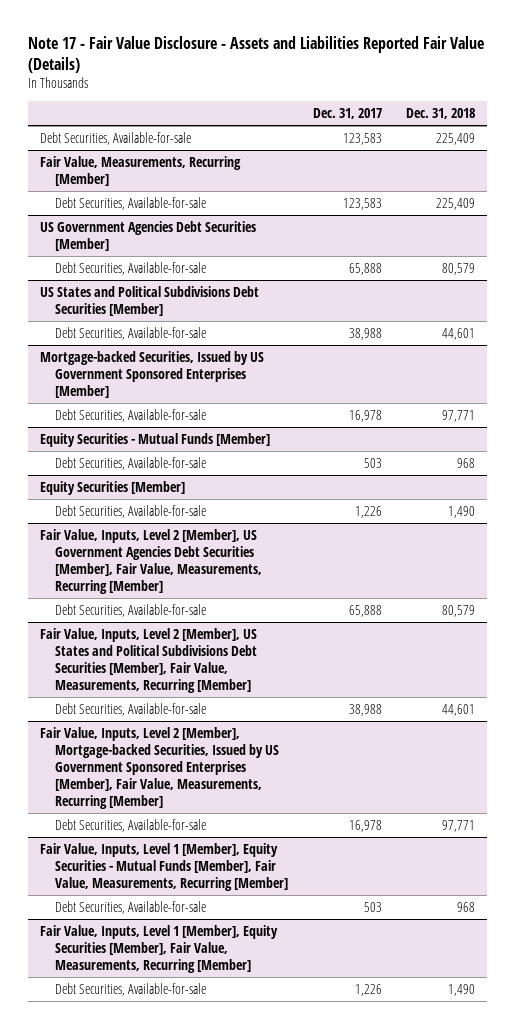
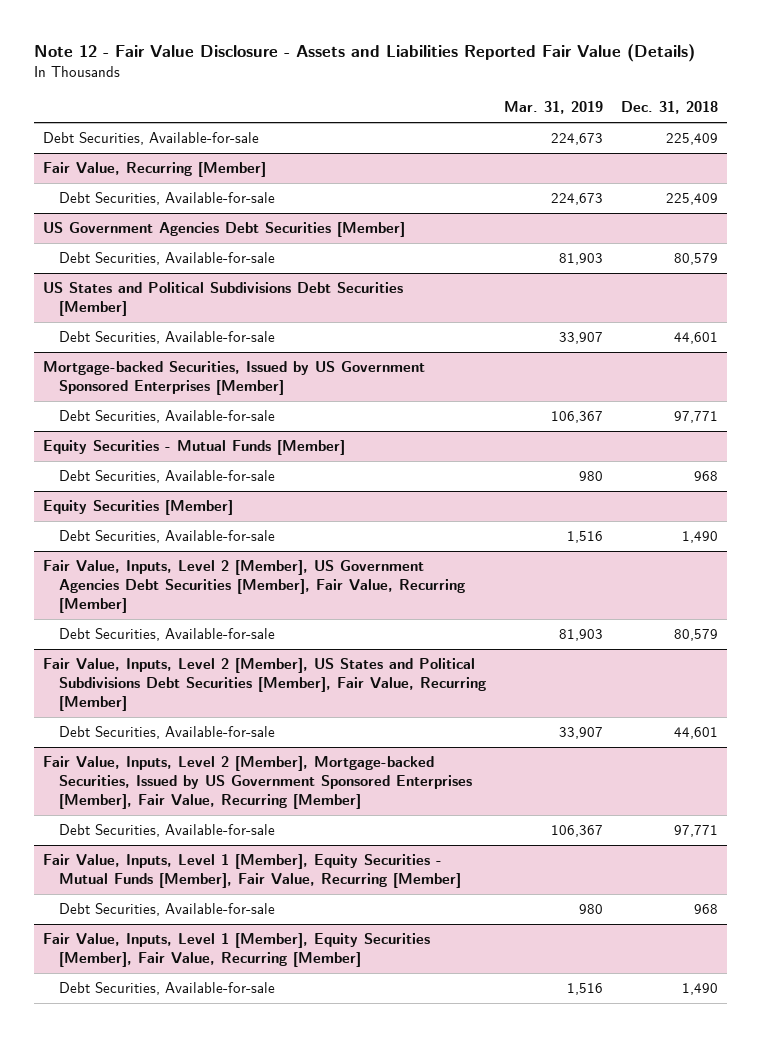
- Note 17 - Fair Value Disclosure - Assets and Liabilities Reported Fair Value (Details)
+ Note 12 - Fair Value Disclosure - Assets and Liabilities Reported Fair Value (Details)
- | Dec. 31, 2017 | Dec. 31, 2018
+ | Mar. 31, 2019 | Dec. 31, 2018
- Fair Value, Measurements, Recurring [Member]
+ Fair Value, Recurring [Member]
- Fair Value, Inputs, Level 2 [Member], US Government Agencies Debt Securities [Member], Fair Value, Measurements, Recurring [Member]
+ Fair Value, Inputs, Level 2 [Member], US Government Agencies Debt Securities [Member], Fair Value, Recurring [Member]
- Fair Value, Inputs, Level 2 [Member], US States and Political Subdivisions Debt Securities [Member], Fair Value, Measurements, Recurring [Member]
+ Fair Value, Inputs, Level 2 [Member], US States and Political Subdivisions Debt Securities [Member], Fair Value, Recurring [Member]
- Fair Value, Inputs, Level 2 [Member], Mortgage-backed Securities, Issued by US Government Sponsored Enterprises [Member], Fair Value, Measurements, Recurring [Member]
+ Fair Value, Inputs, Level 2 [Member], Mortgage-backed Securities, Issued by US Government Sponsored Enterprises [Member], Fair Value, Recurring [Member]
- Fair Value, Inputs, Level 1 [Member], Equity Securities - Mutual Funds [Member], Fair Value, Measurements, Recurring [Member]
+ Fair Value, Inputs, Level 1 [Member], Equity Securities - Mutual Funds [Member], Fair Value, Recurring [Member]
- Fair Value, Inputs, Level 1 [Member], Equity Securities [Member], Fair Value, Measurements, Recurring [Member]
+ Fair Value, Inputs, Level 1 [Member], Equity Securities [Member], Fair Value, Recurring [Member]

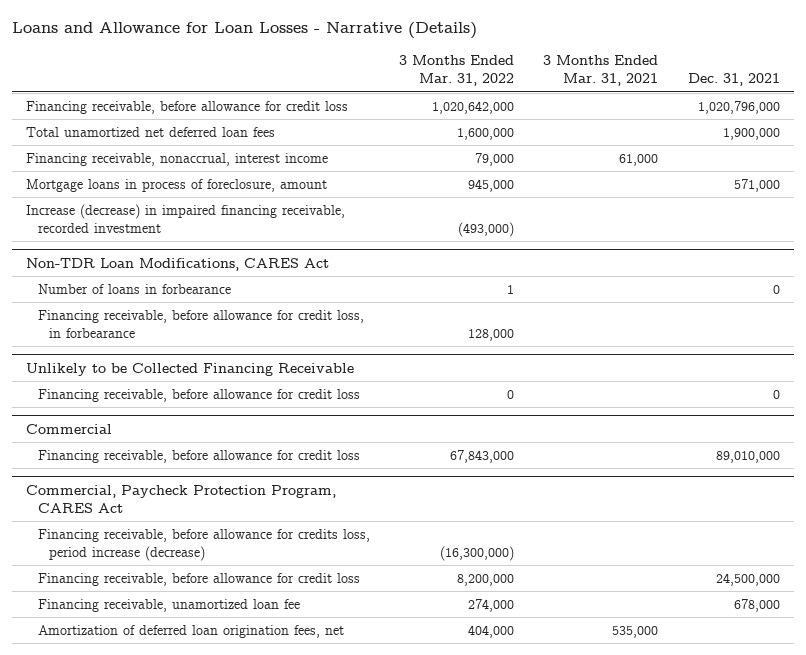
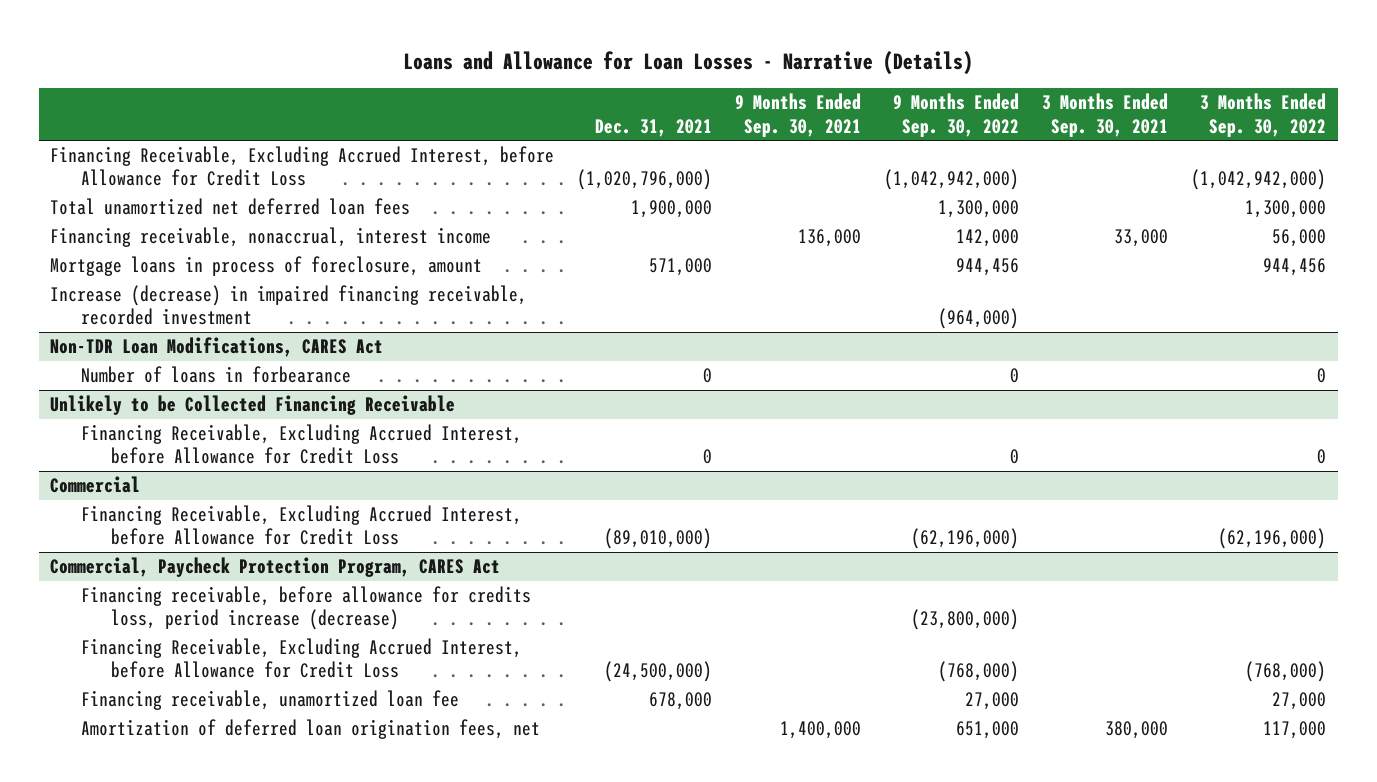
- | 3 Months Ended Mar. 31, 2022 | 3 Months Ended Mar. 31, 2021 | Dec. 31, 2021
+ | Dec. 31, 2021 | 9 Months Ended Sep. 30, 2021 | 9 Months Ended Sep. 30, 2022 | 3 Months Ended Sep. 30, 2021 | 3 Months Ended Sep. 30, 2022
- Financing receivable, before allowance for credit loss | 1,020,642,000 | | 1,020,796,000
+ Financing Receivable, Excluding Accrued Interest, before Allowance for Credit Loss | (1,020,796,000) | | (1,042,942,000) | | (1,042,942,000)
@ Non-TDR Loan Modifications, CARES Act
- Financing receivable, before allowance for credit loss, in forbearance | 128,000 | |
@ Unlikely to be Collected Financing Receivable
- Financing receivable, before allowance for credit loss | 0 | | 0
+ Financing Receivable, Excluding Accrued Interest, before Allowance for Credit Loss | 0 | | 0 | | 0
@ Commercial
- Financing receivable, before allowance for credit loss | 67,843,000 | | 89,010,000
+ Financing Receivable, Excluding Accrued Interest, before Allowance for Credit Loss | (89,010,000) | | (62,196,000) | | (62,196,000)
@ Commercial, Paycheck Protection Program, CARES Act
- Financing receivable, before allowance for credit loss | 8,200,000 | | 24,500,000
+ Financing Receivable, Excluding Accrued Interest, before Allowance for Credit Loss | (24,500,000) | | (768,000) | | (768,000)

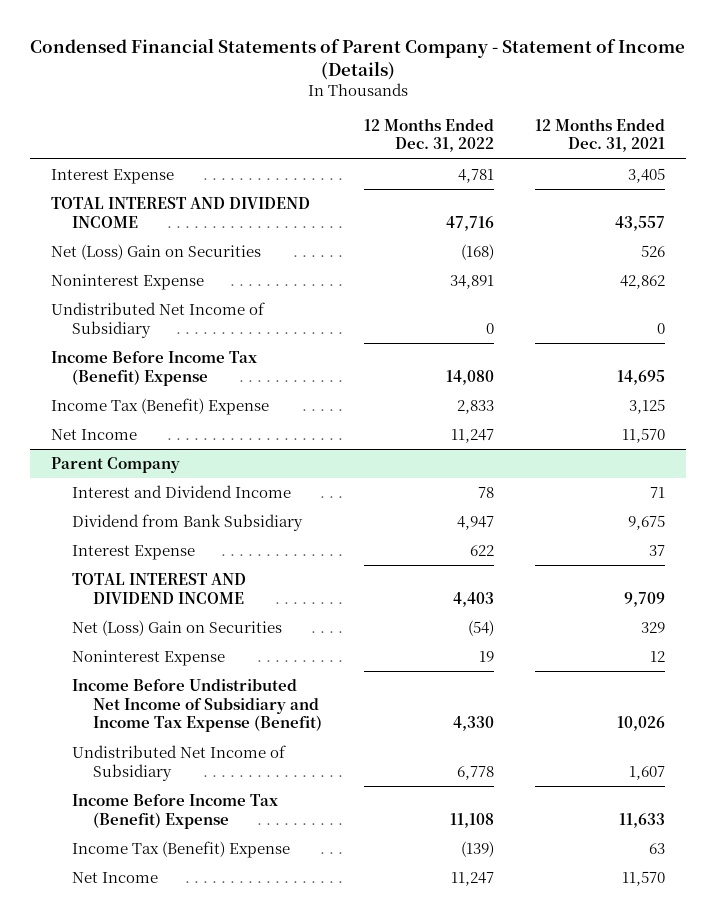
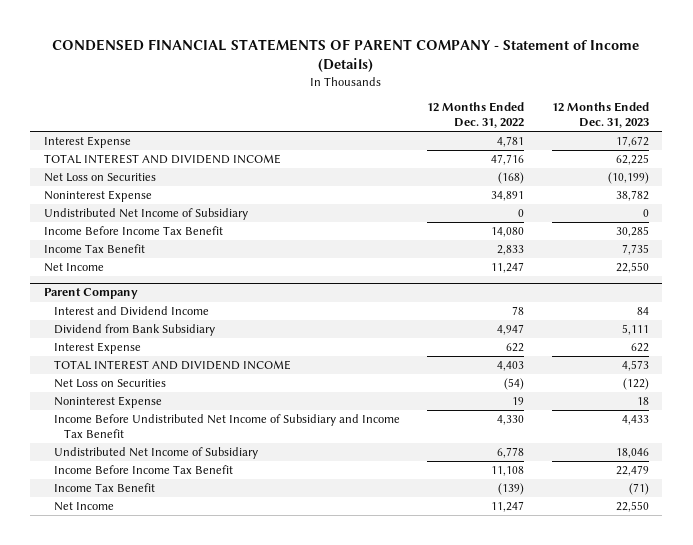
- Condensed Financial Statements of Parent Company - Statement of Income (Details)
+ CONDENSED FINANCIAL STATEMENTS OF PARENT COMPANY - Statement of Income (Details)
- | 12 Months Ended Dec. 31, 2022 | 12 Months Ended Dec. 31, 2021
+ | 12 Months Ended Dec. 31, 2022 | 12 Months Ended Dec. 31, 2023
- Net (Loss) Gain on Securities | (168) | 526
+ Net Loss on Securities | (168) | (10,199)
- Income Before Income Tax (Benefit) Expense | 14,080 | 14,695
- Income Tax (Benefit) Expense | 2,833 | 3,125
+ Income Before Income Tax Benefit | 14,080 | 30,285
+ Income Tax Benefit | 2,833 | 7,735
@ Parent Company
- Net (Loss) Gain on Securities | (54) | 329
+ Net Loss on Securities | (54) | (122)
- Income Before Undistributed Net Income of Subsidiary and Income Tax Expense (Benefit) | 4,330 | 10,026
+ Income Before Undistributed Net Income of Subsidiary and Income Tax Benefit | 4,330 | 4,433
- Income Before Income Tax (Benefit) Expense | 11,108 | 11,633
- Income Tax (Benefit) Expense | (139) | 63
+ Income Before Income Tax Benefit | 11,108 | 22,479
+ Income Tax Benefit | (139) | (71)

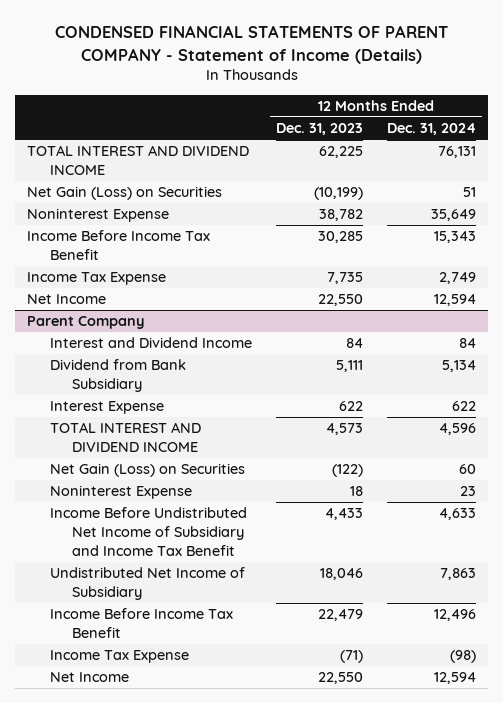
- | 12 Months Ended Dec. 31, 2022 | 12 Months Ended Dec. 31, 2023
+ | 12 Months Ended Dec. 31, 2023 | 12 Months Ended Dec. 31, 2024
- Interest Expense | 4,781 | 17,672
- Net Loss on Securities | (168) | (10,199)
+ Net Gain (Loss) on Securities | (10,199) | 51
- Undistributed Net Income of Subsidiary | 0 | 0
- Income Tax Benefit | 2,833 | 7,735
+ Income Tax Expense | 7,735 | 2,749
@ Parent Company
- Net Loss on Securities | (54) | (122)
+ Net Gain (Loss) on Securities | (122) | 60
- Income Tax Benefit | (139) | (71)
+ Income Tax Expense | (71) | (98)

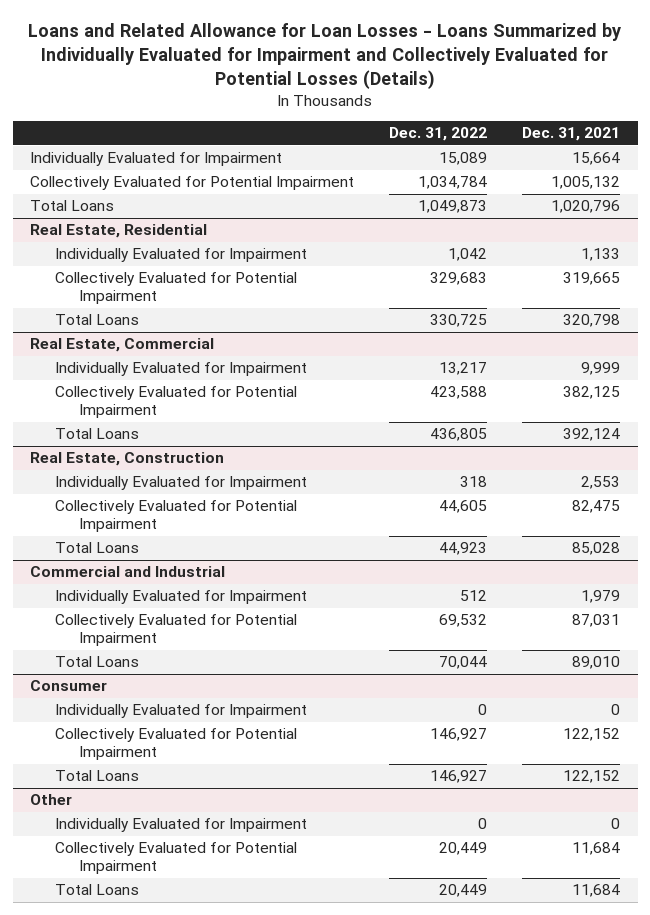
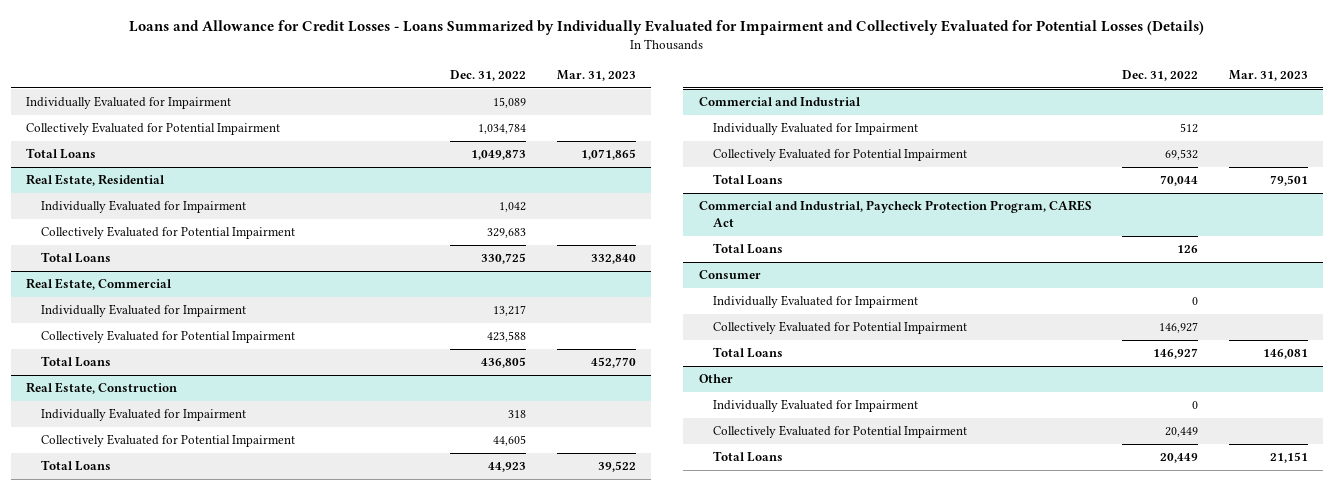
- Loans and Related Allowance for Loan Losses - Loans Summarized by Individually Evaluated for Impairment and Collectively Evaluated for Potential Losses (Details)
+ Loans and Allowance for Credit Losses - Loans Summarized by Individually Evaluated for Impairment and Collectively Evaluated for Potential Losses (Details)
- | Dec. 31, 2022 | Dec. 31, 2021
+ | Dec. 31, 2022 | Mar. 31, 2023
+ Commercial and Industrial, Paycheck Protection Program, CARES Act
+ Total Loans | 126 |

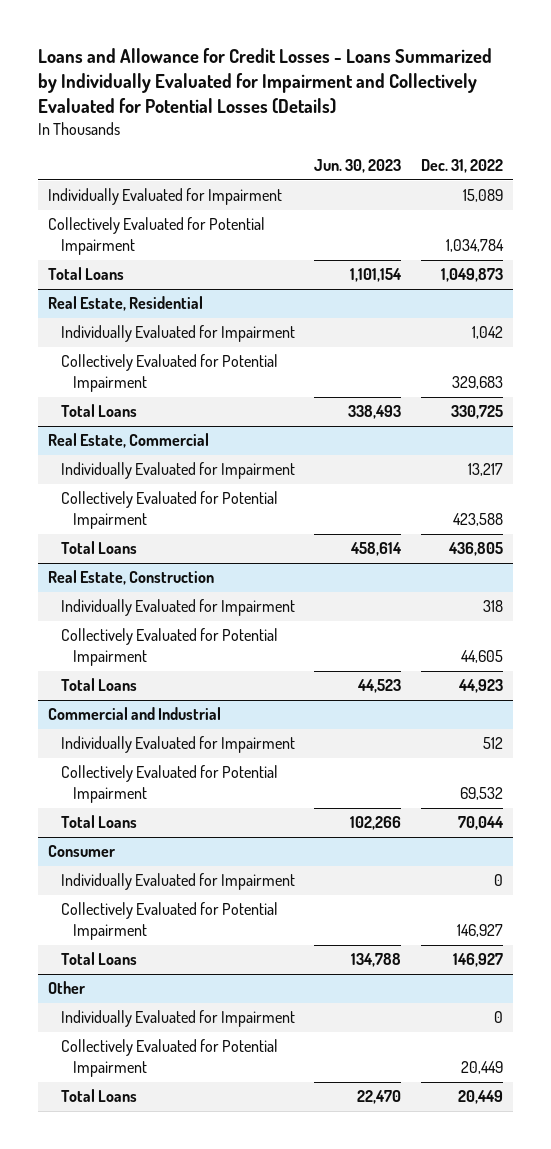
- | Dec. 31, 2022 | Mar. 31, 2023
+ | Jun. 30, 2023 | Dec. 31, 2022
- Commercial and Industrial, Paycheck Protection Program, CARES Act
- Total Loans | 126 |

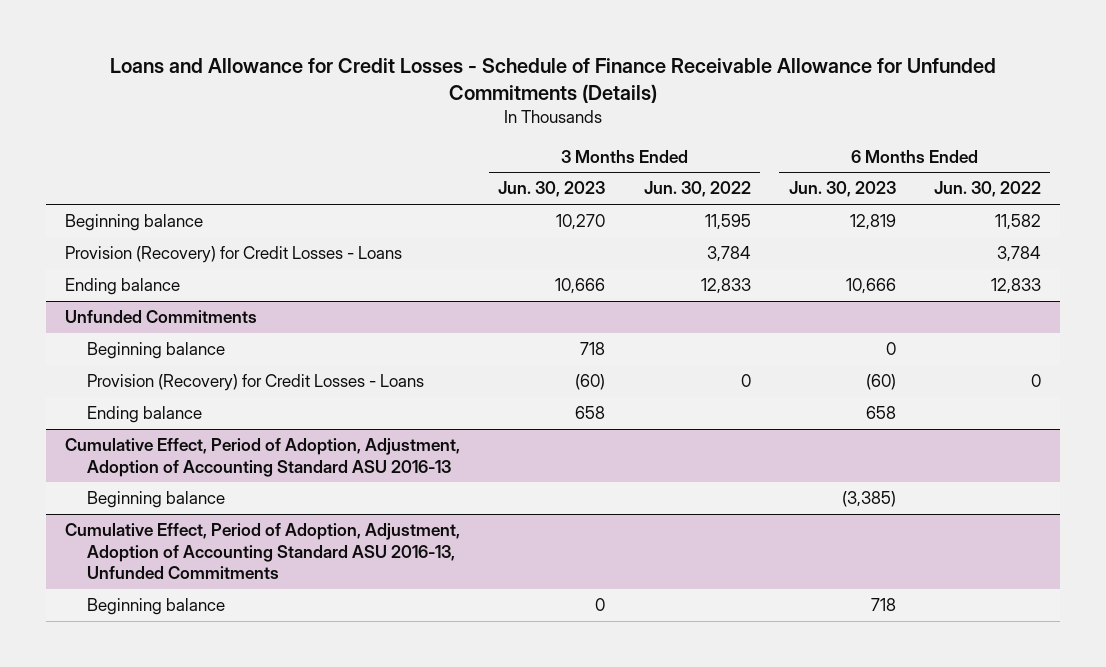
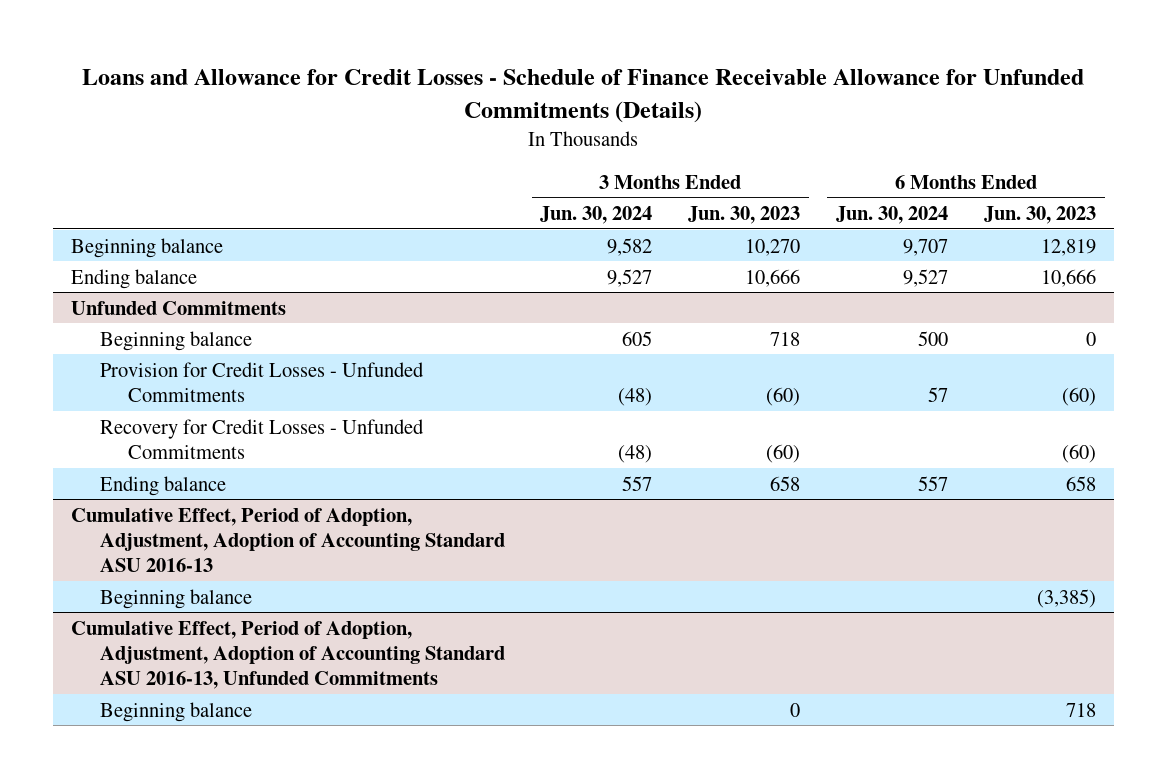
- | 3 Months Ended Jun. 30, 2023 | 3 Months Ended Jun. 30, 2022 | 6 Months Ended Jun. 30, 2023 | 6 Months Ended Jun. 30, 2022
+ | 3 Months Ended Jun. 30, 2024 | 3 Months Ended Jun. 30, 2023 | 6 Months Ended Jun. 30, 2024 | 6 Months Ended Jun. 30, 2023
- Provision (Recovery) for Credit Losses - Loans | | 3,784 | | 3,784
@ Unfunded Commitments
- Provision (Recovery) for Credit Losses - Loans | (60) | 0 | (60) | 0
+ Provision for Credit Losses - Unfunded Commitments | (48) | (60) | 57 | (60)
+ Recovery for Credit Losses - Unfunded Commitments | (48) | (60) | | (60)

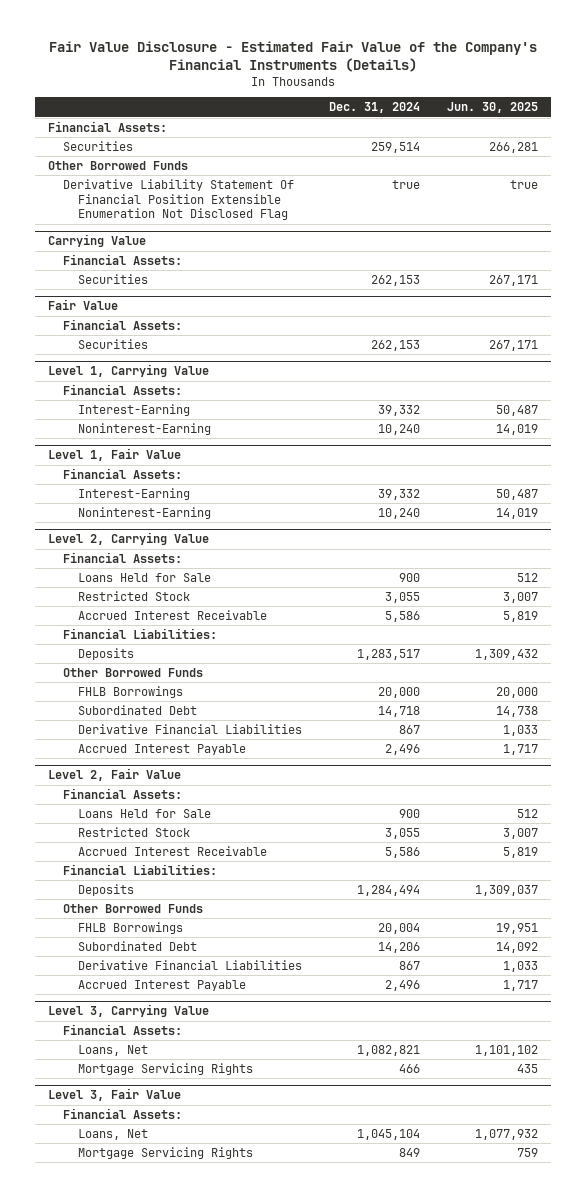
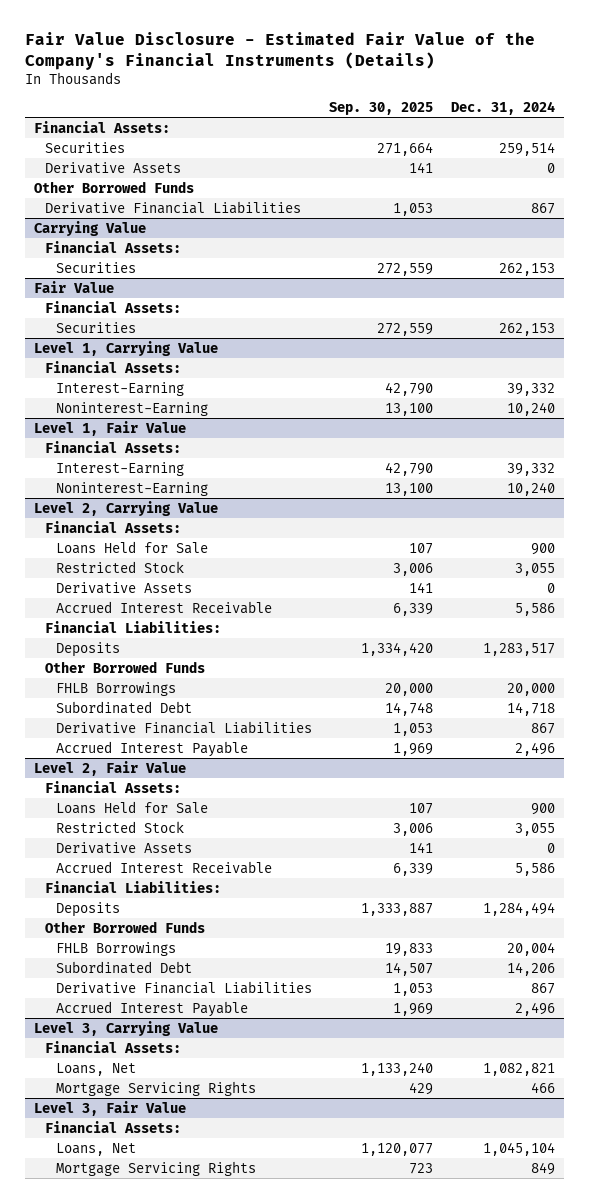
- | Dec. 31, 2024 | Jun. 30, 2025
+ | Sep. 30, 2025 | Dec. 31, 2024
+ Derivative Assets | 141 | 0
- Derivative Liability Statement Of Financial Position Extensible Enumeration Not Disclosed Flag | true | true
+ Derivative Financial Liabilities | 1,053 | 867
@ Level 2, Carrying Value
+ Derivative Assets | 141 | 0
@ Level 2, Fair Value
+ Derivative Assets | 141 | 0

